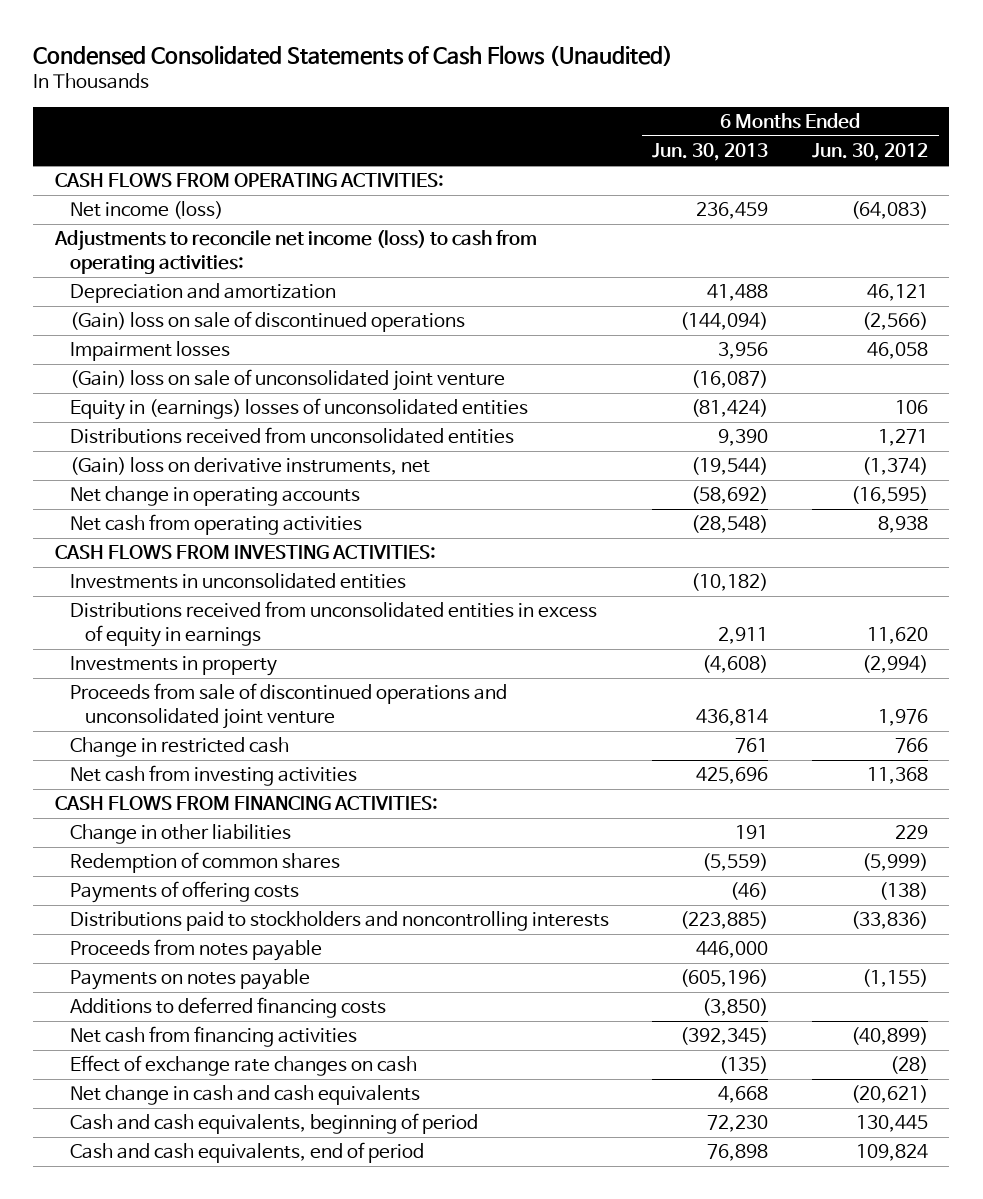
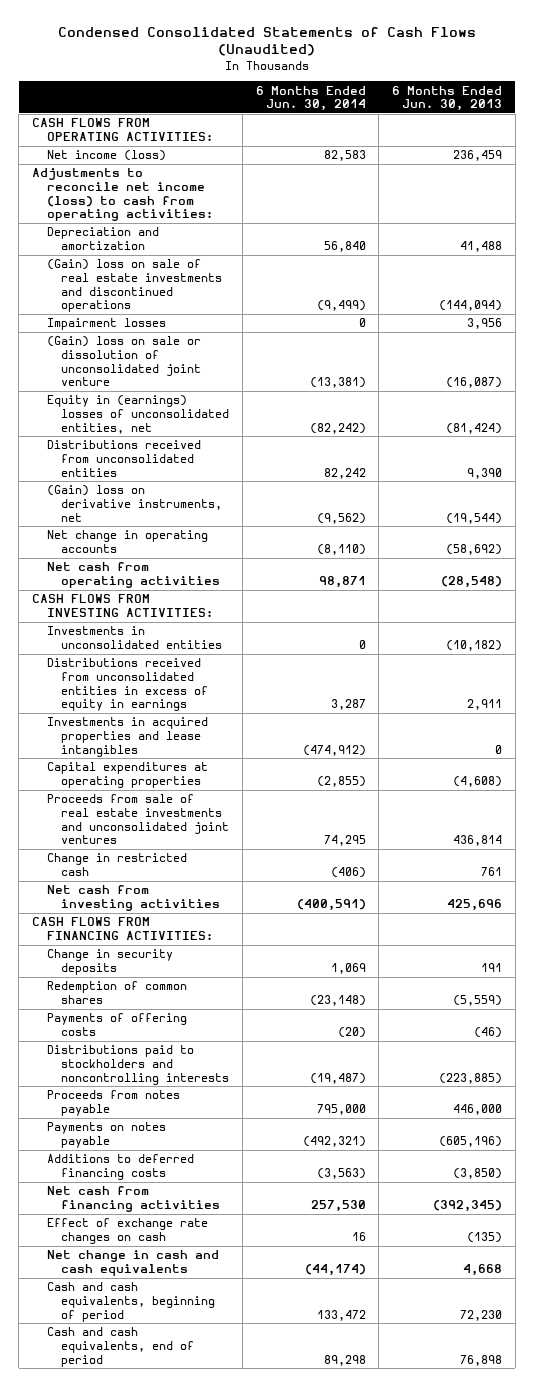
- | 6 Months Ended Jun. 30, 2013 | 6 Months Ended Jun. 30, 2012
+ | 6 Months Ended Jun. 30, 2014 | 6 Months Ended Jun. 30, 2013
- (Gain) loss on sale of discontinued operations | (144,094) | (2,566)
+ (Gain) loss on sale of real estate investments and discontinued operations | (9,499) | (144,094)
- (Gain) loss on sale of unconsolidated joint venture | (16,087) |
- Equity in (earnings) losses of unconsolidated entities | (81,424) | 106
+ (Gain) loss on sale or dissolution of unconsolidated joint venture | (13,381) | (16,087)
+ Equity in (earnings) losses of unconsolidated entities, net | (82,242) | (81,424)
- Investments in property | (4,608) | (2,994)
- Proceeds from sale of discontinued operations and unconsolidated joint venture | 436,814 | 1,976
+ Investments in acquired properties and lease intangibles | (474,912) | 0
+ Capital expenditures at operating properties | (2,855) | (4,608)
+ Proceeds from sale of real estate investments and unconsolidated joint ventures | 74,295 | 436,814
- Change in other liabilities | 191 | 229
+ Change in security deposits | 1,069 | 191

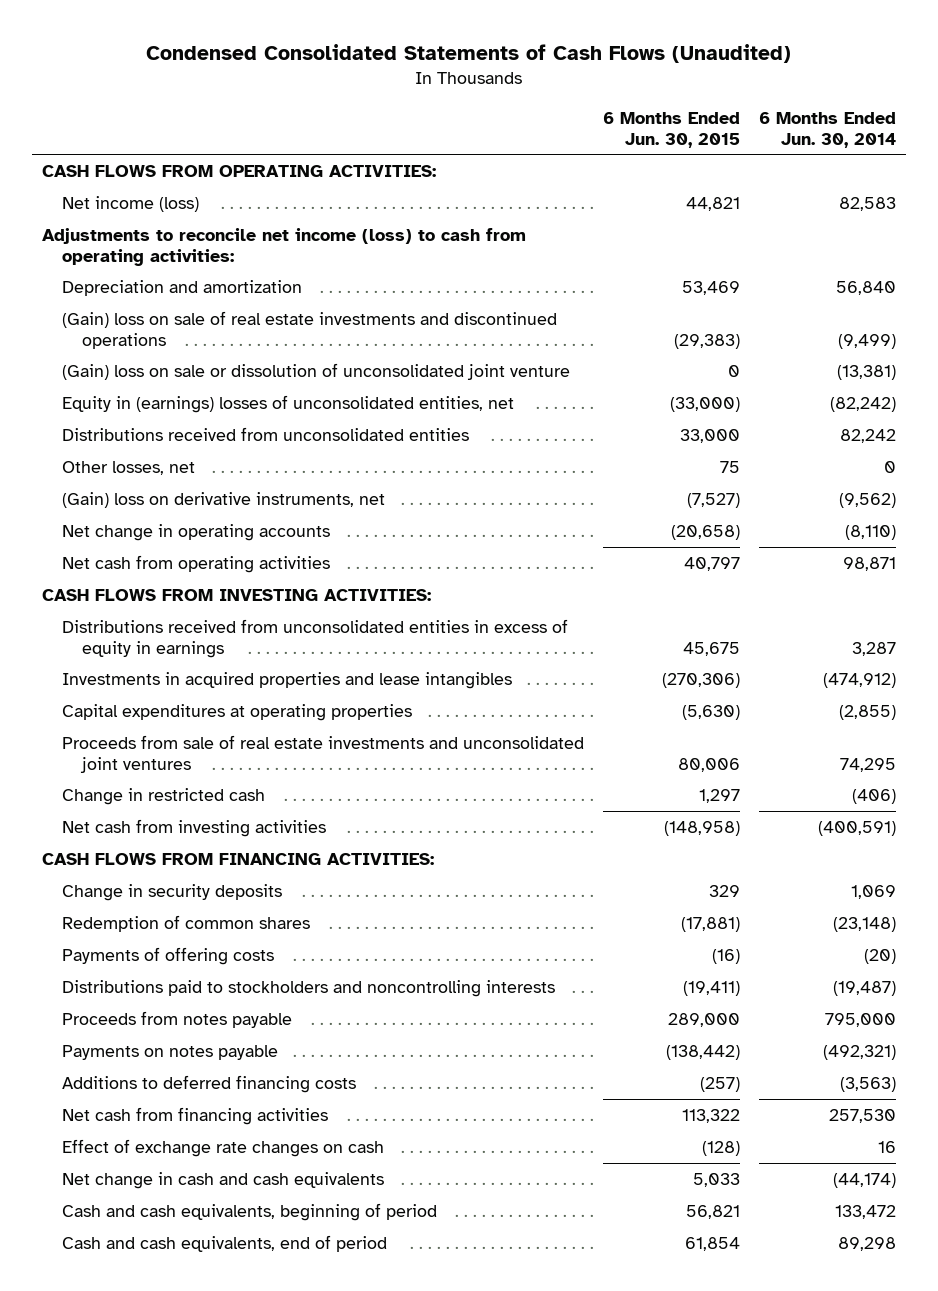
- | 6 Months Ended Jun. 30, 2014 | 6 Months Ended Jun. 30, 2013
+ | 6 Months Ended Jun. 30, 2015 | 6 Months Ended Jun. 30, 2014
- Impairment losses | 0 | 3,956
+ Other losses, net | 75 | 0
- Investments in unconsolidated entities | 0 | (10,182)

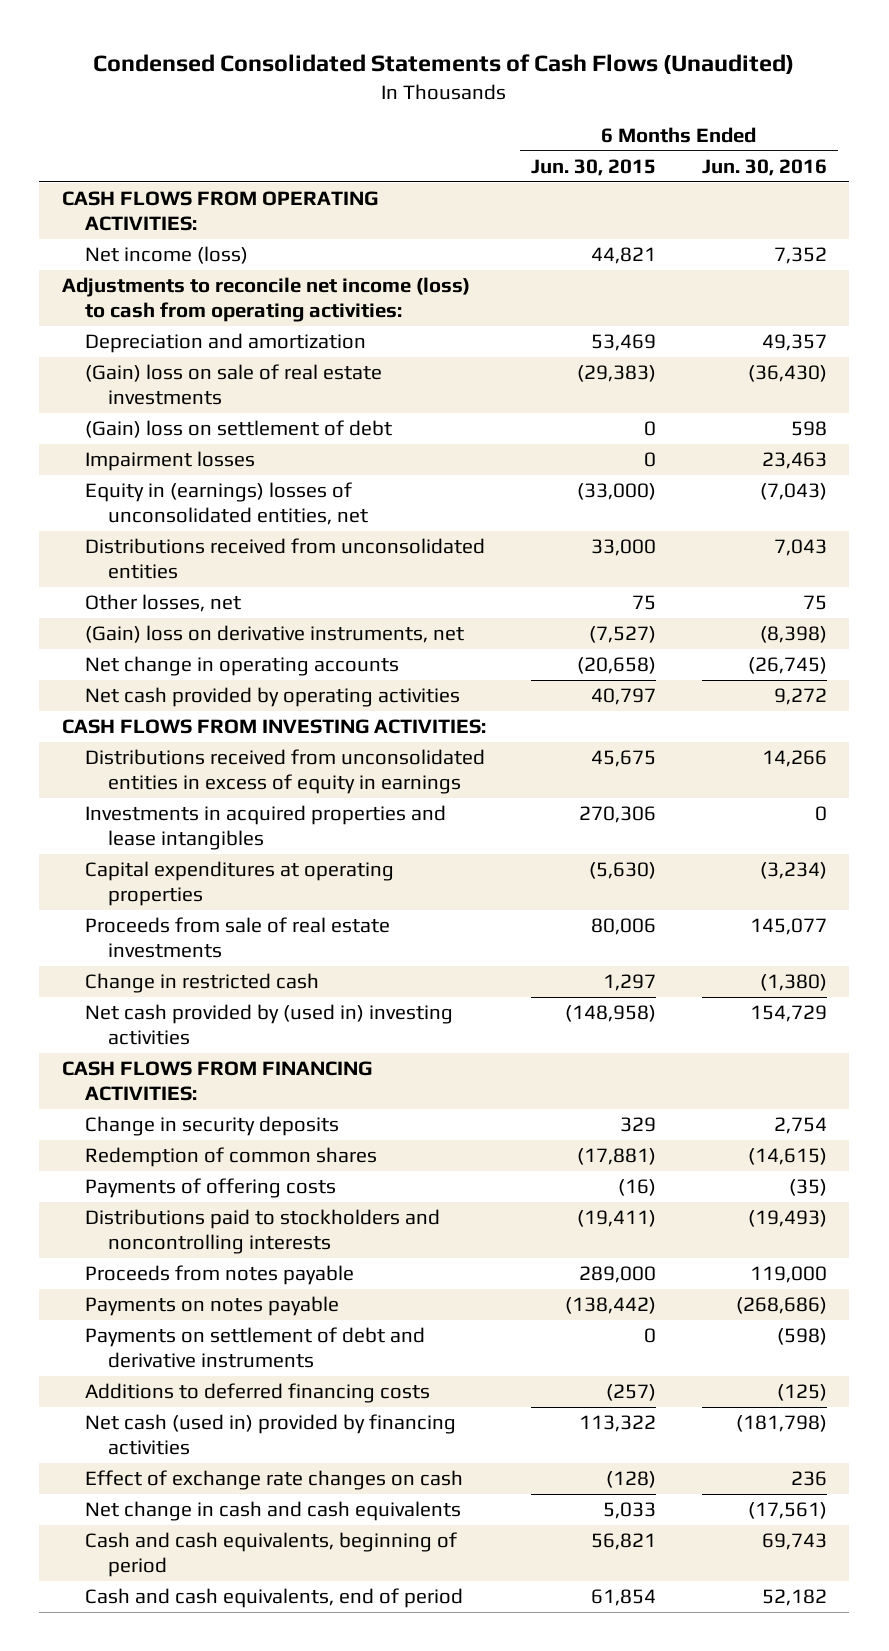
- | 6 Months Ended Jun. 30, 2015 | 6 Months Ended Jun. 30, 2014
+ | 6 Months Ended Jun. 30, 2015 | 6 Months Ended Jun. 30, 2016
- (Gain) loss on sale of real estate investments and discontinued operations | (29,383) | (9,499)
- (Gain) loss on sale or dissolution of unconsolidated joint venture | 0 | (13,381)
+ (Gain) loss on sale of real estate investments | (29,383) | (36,430)
+ (Gain) loss on settlement of debt | 0 | 598
+ Impairment losses | 0 | 23,463
- Net cash from operating activities | 40,797 | 98,871
+ Net cash provided by operating activities | 40,797 | 9,272
- Investments in acquired properties and lease intangibles | (270,306) | (474,912)
+ Investments in acquired properties and lease intangibles | 270,306 | 0
- Proceeds from sale of real estate investments and unconsolidated joint ventures | 80,006 | 74,295
+ Proceeds from sale of real estate investments | 80,006 | 145,077
- Net cash from investing activities | (148,958) | (400,591)
+ Net cash provided by (used in) investing activities | (148,958) | 154,729
+ Payments on settlement of debt and derivative instruments | 0 | (598)
- Net cash from financing activities | 113,322 | 257,530
+ Net cash (used in) provided by financing activities | 113,322 | (181,798)

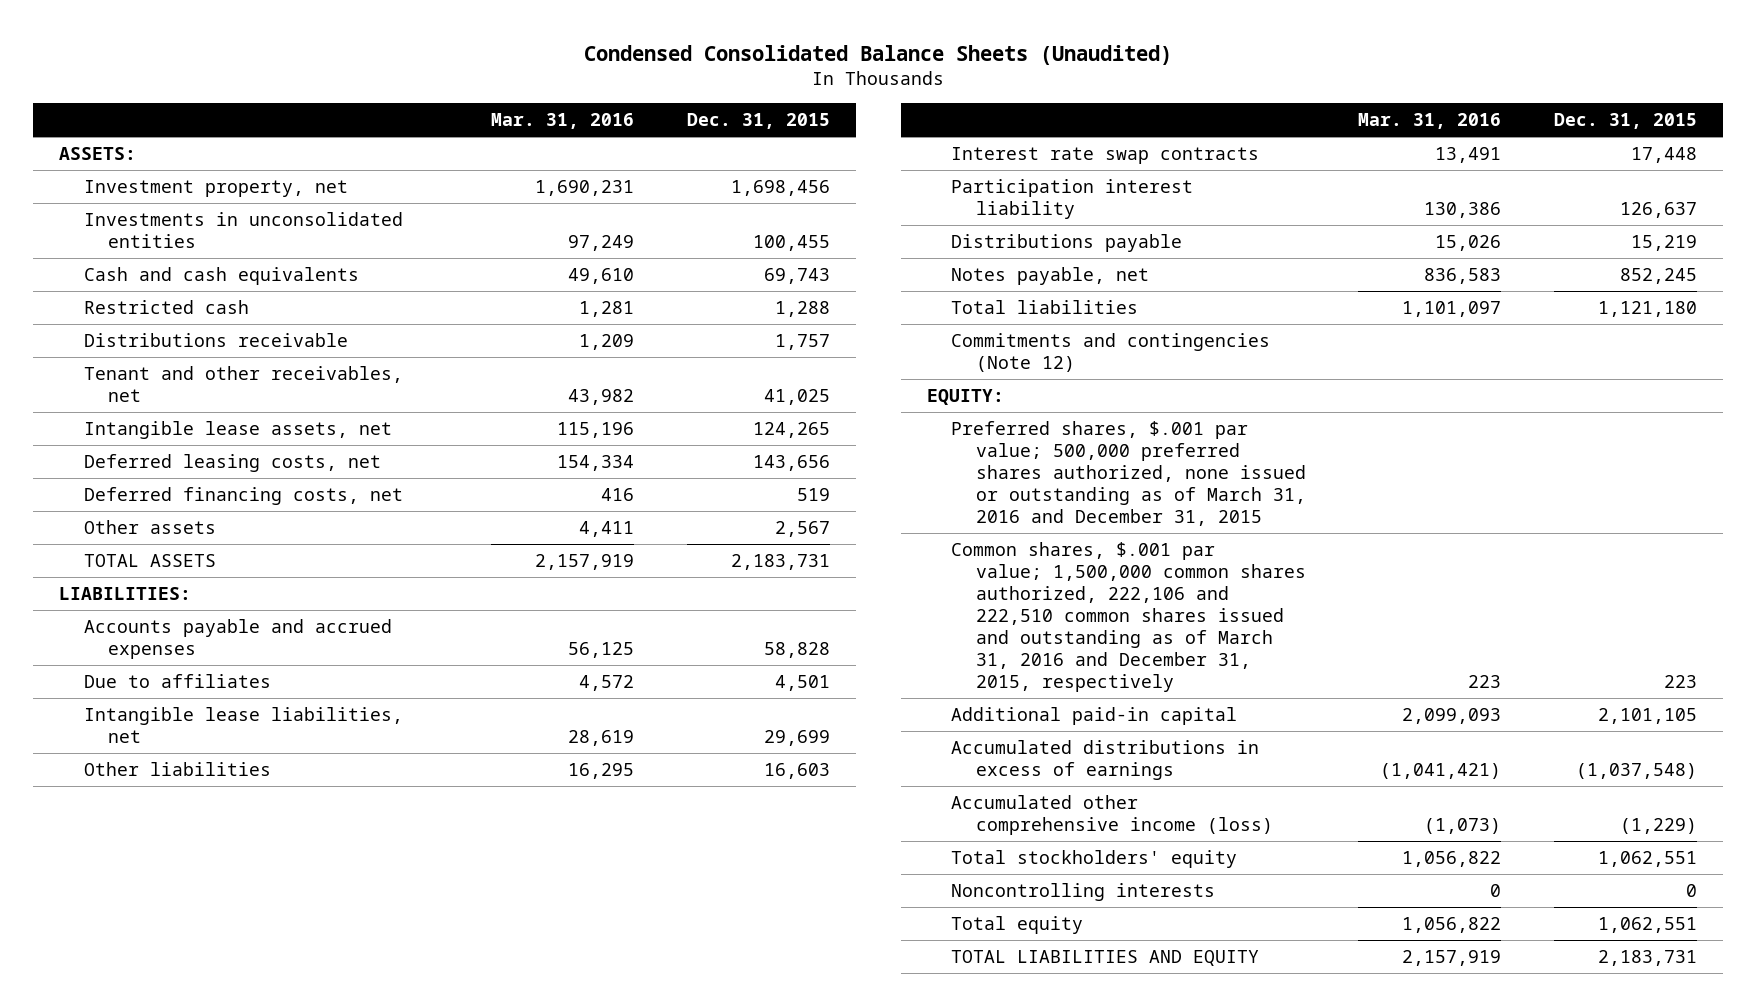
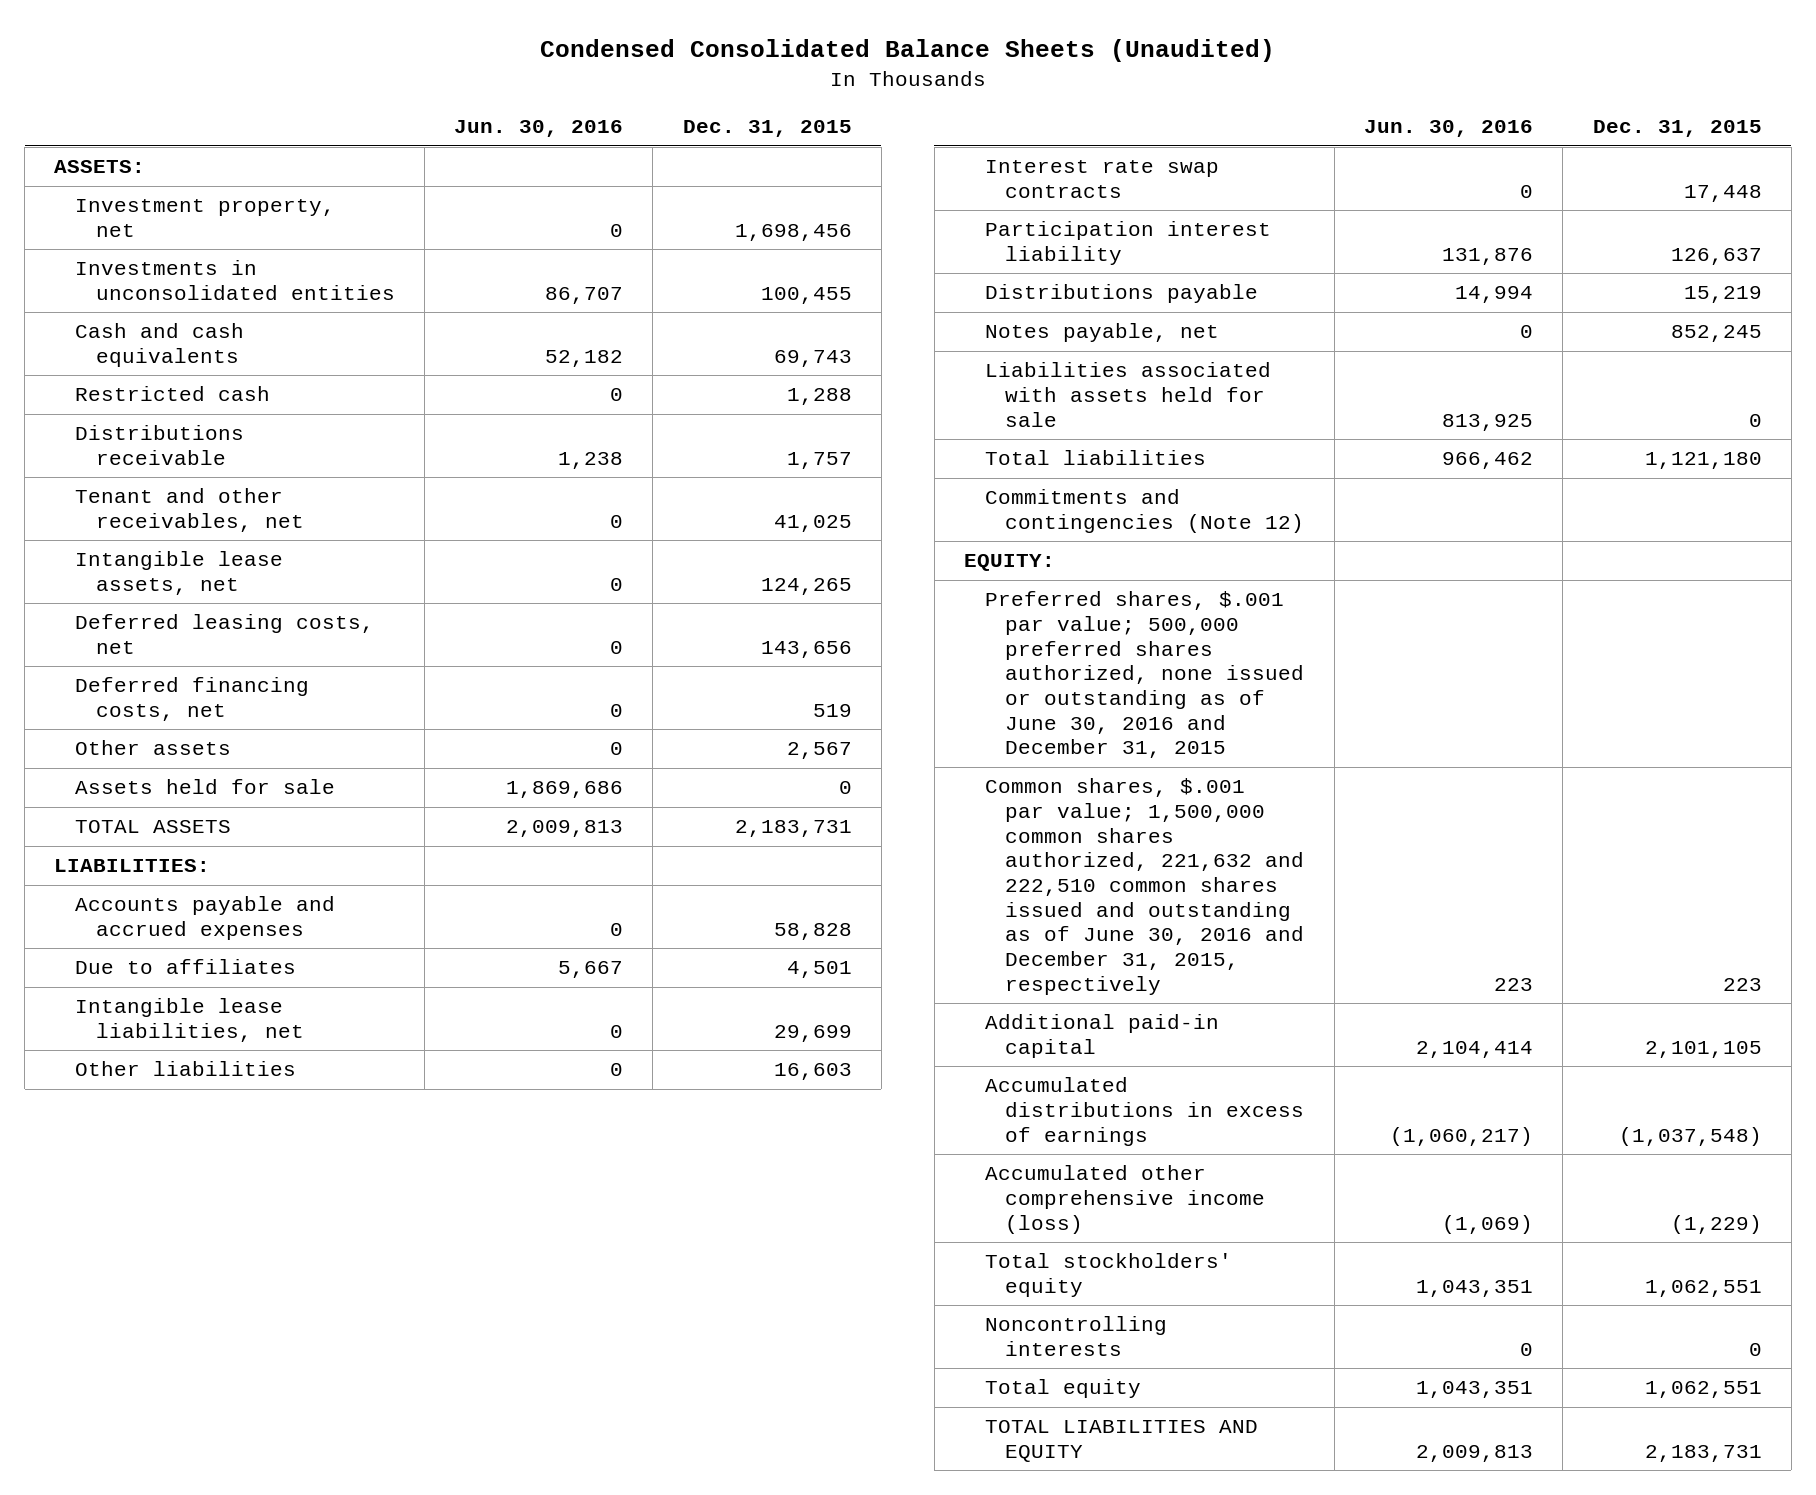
- | Mar. 31, 2016 | Dec. 31, 2015
+ | Jun. 30, 2016 | Dec. 31, 2015
+ Assets held for sale | 1,869,686 | 0
+ Liabilities associated with assets held for sale | 813,925 | 0
- Preferred shares, $.001 par value; 500,000 preferred shares authorized, none issued or outstanding as of March 31, 2016 and December 31, 2015
- Common shares, $.001 par value; 1,500,000 common shares authorized, 222,106 and 222,510 common shares issued and outstanding as of March 31, 2016 and December 31, 2015, respectively | 223 | 223
+ Preferred shares, $.001 par value; 500,000 preferred shares authorized, none issued or outstanding as of June 30, 2016 and December 31, 2015
+ Common shares, $.001 par value; 1,500,000 common shares authorized, 221,632 and 222,510 common shares issued and outstanding as of June 30, 2016 and December 31, 2015, respectively | 223 | 223

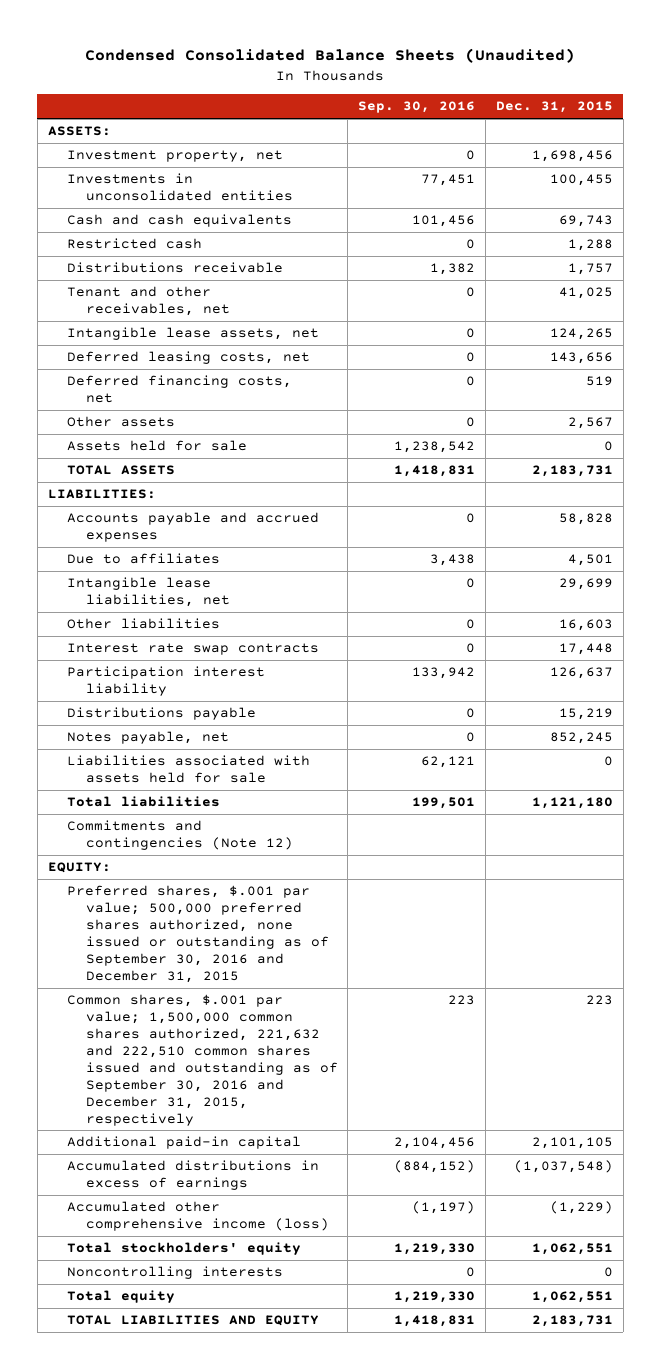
- | Jun. 30, 2016 | Dec. 31, 2015
+ | Sep. 30, 2016 | Dec. 31, 2015
- Preferred shares, $.001 par value; 500,000 preferred shares authorized, none issued or outstanding as of June 30, 2016 and December 31, 2015
- Common shares, $.001 par value; 1,500,000 common shares authorized, 221,632 and 222,510 common shares issued and outstanding as of June 30, 2016 and December 31, 2015, respectively | 223 | 223
+ Preferred shares, $.001 par value; 500,000 preferred shares authorized, none issued or outstanding as of September 30, 2016 and December 31, 2015
+ Common shares, $.001 par value; 1,500,000 common shares authorized, 221,632 and 222,510 common shares issued and outstanding as of September 30, 2016 and December 31, 2015, respectively | 223 | 223

